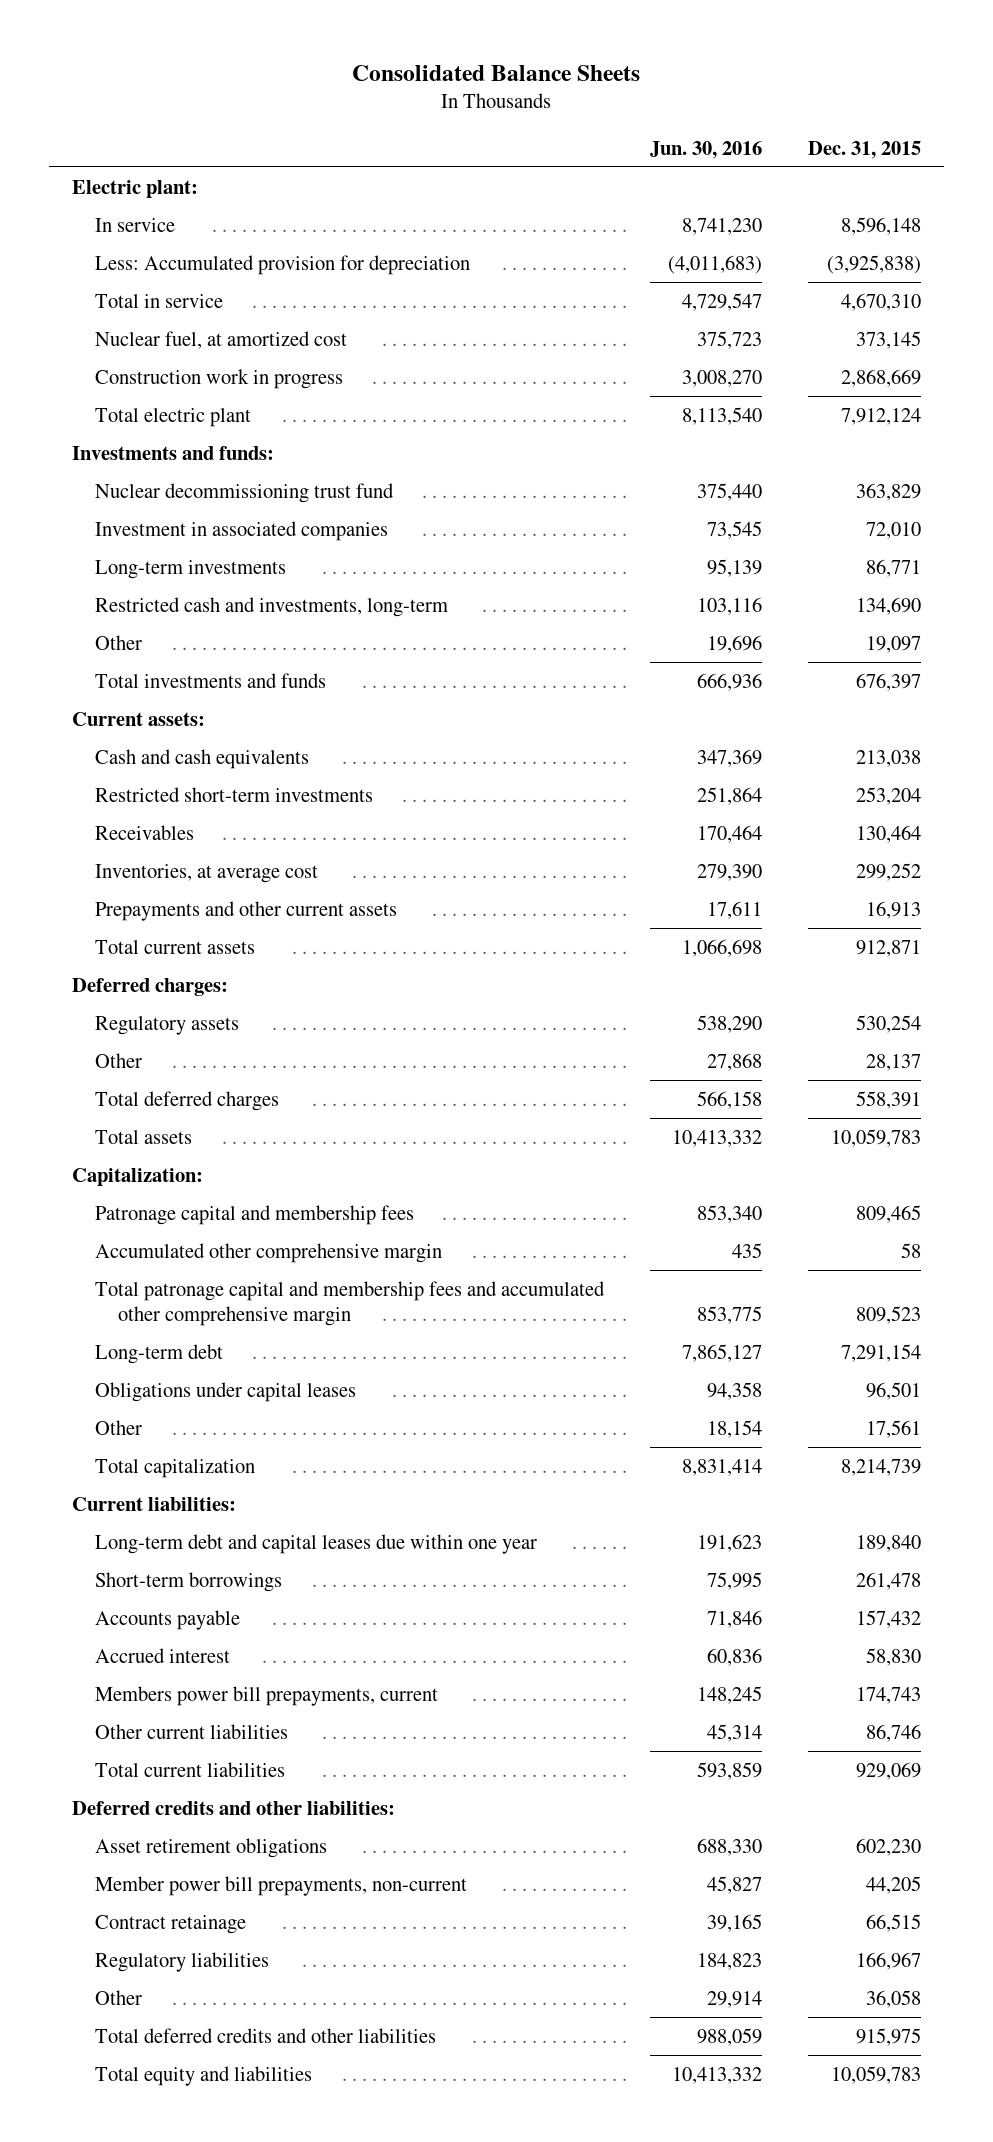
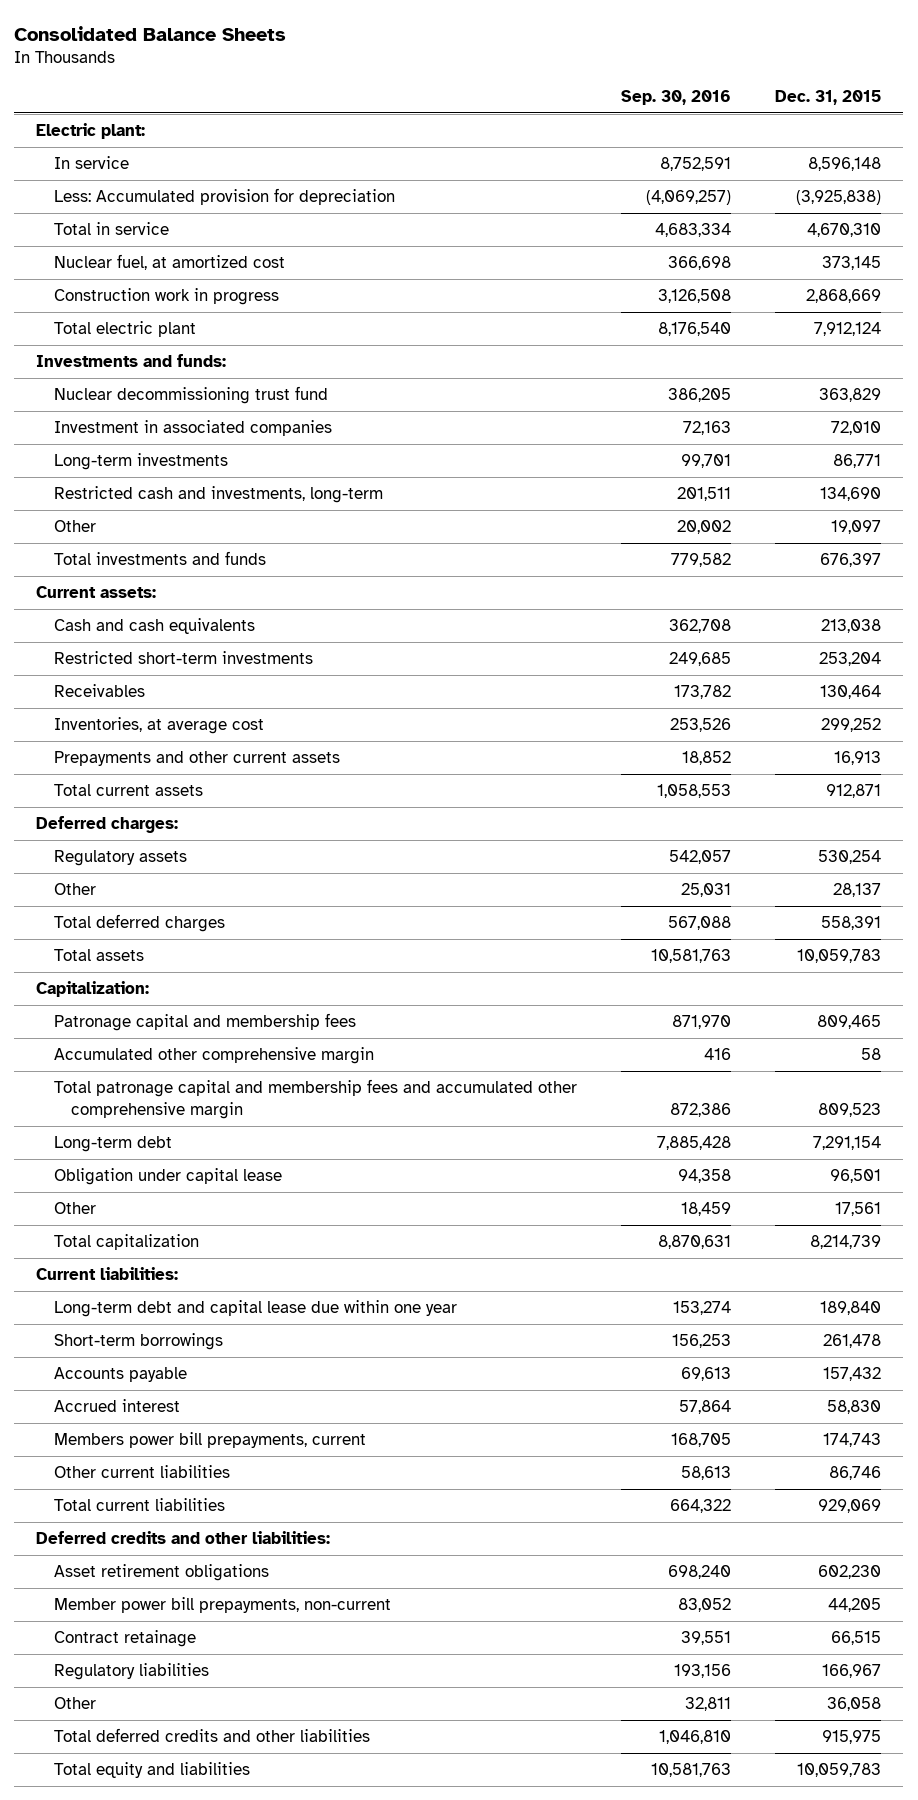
- | Jun. 30, 2016 | Dec. 31, 2015
+ | Sep. 30, 2016 | Dec. 31, 2015
- Obligations under capital leases | 94,358 | 96,501
+ Obligation under capital lease | 94,358 | 96,501
- Long-term debt and capital leases due within one year | 191,623 | 189,840
+ Long-term debt and capital lease due within one year | 153,274 | 189,840

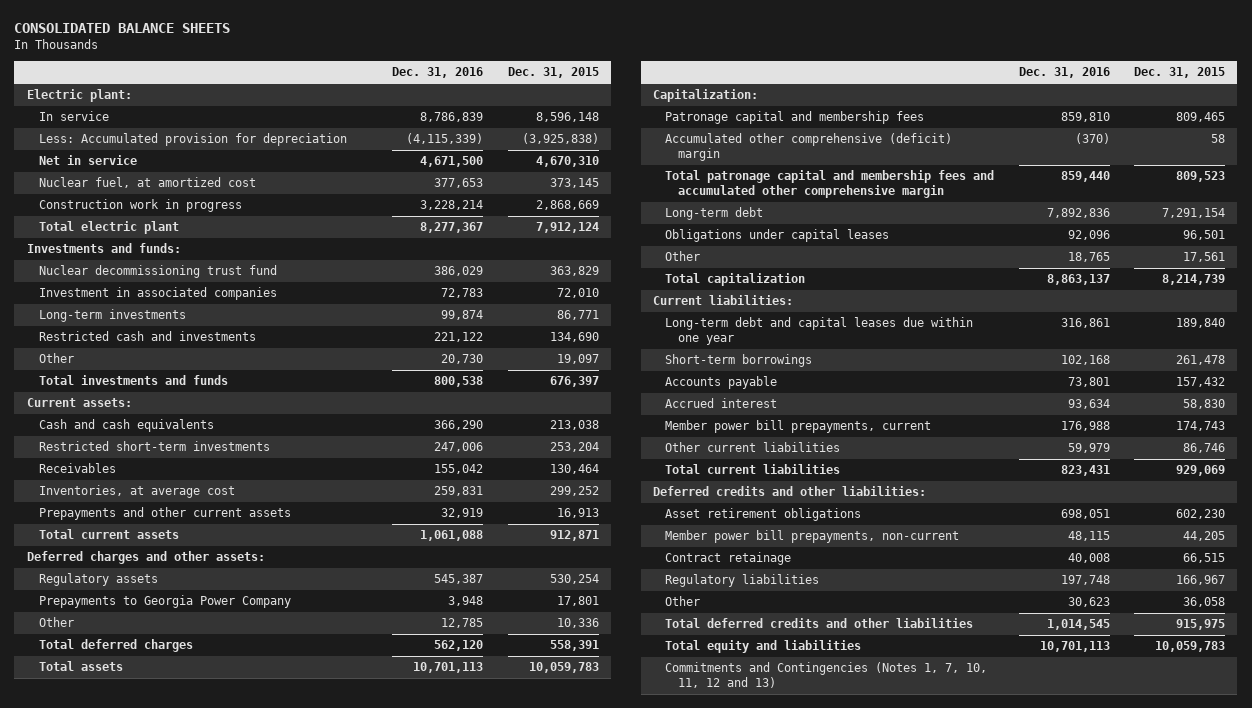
- Consolidated Balance Sheets
+ CONSOLIDATED BALANCE SHEETS
- | Sep. 30, 2016 | Dec. 31, 2015
+ | Dec. 31, 2016 | Dec. 31, 2015
- Total in service | 4,683,334 | 4,670,310
+ Net in service | 4,671,500 | 4,670,310
- Restricted cash and investments, long-term | 201,511 | 134,690
+ Restricted cash and investments | 221,122 | 134,690
- Deferred charges:
+ Deferred charges and other assets:
- Other | 25,031 | 28,137
+ Prepayments to Georgia Power Company | 3,948 | 17,801
+ Other | 12,785 | 10,336
- Accumulated other comprehensive margin | 416 | 58
+ Accumulated other comprehensive (deficit) margin | (370) | 58
- Obligation under capital lease | 94,358 | 96,501
+ Obligations under capital leases | 92,096 | 96,501
- Long-term debt and capital lease due within one year | 153,274 | 189,840
+ Long-term debt and capital leases due within one year | 316,861 | 189,840
- Members power bill prepayments, current | 168,705 | 174,743
+ Member power bill prepayments, current | 176,988 | 174,743
+ Commitments and Contingencies (Notes 1, 7, 10, 11, 12 and 13)

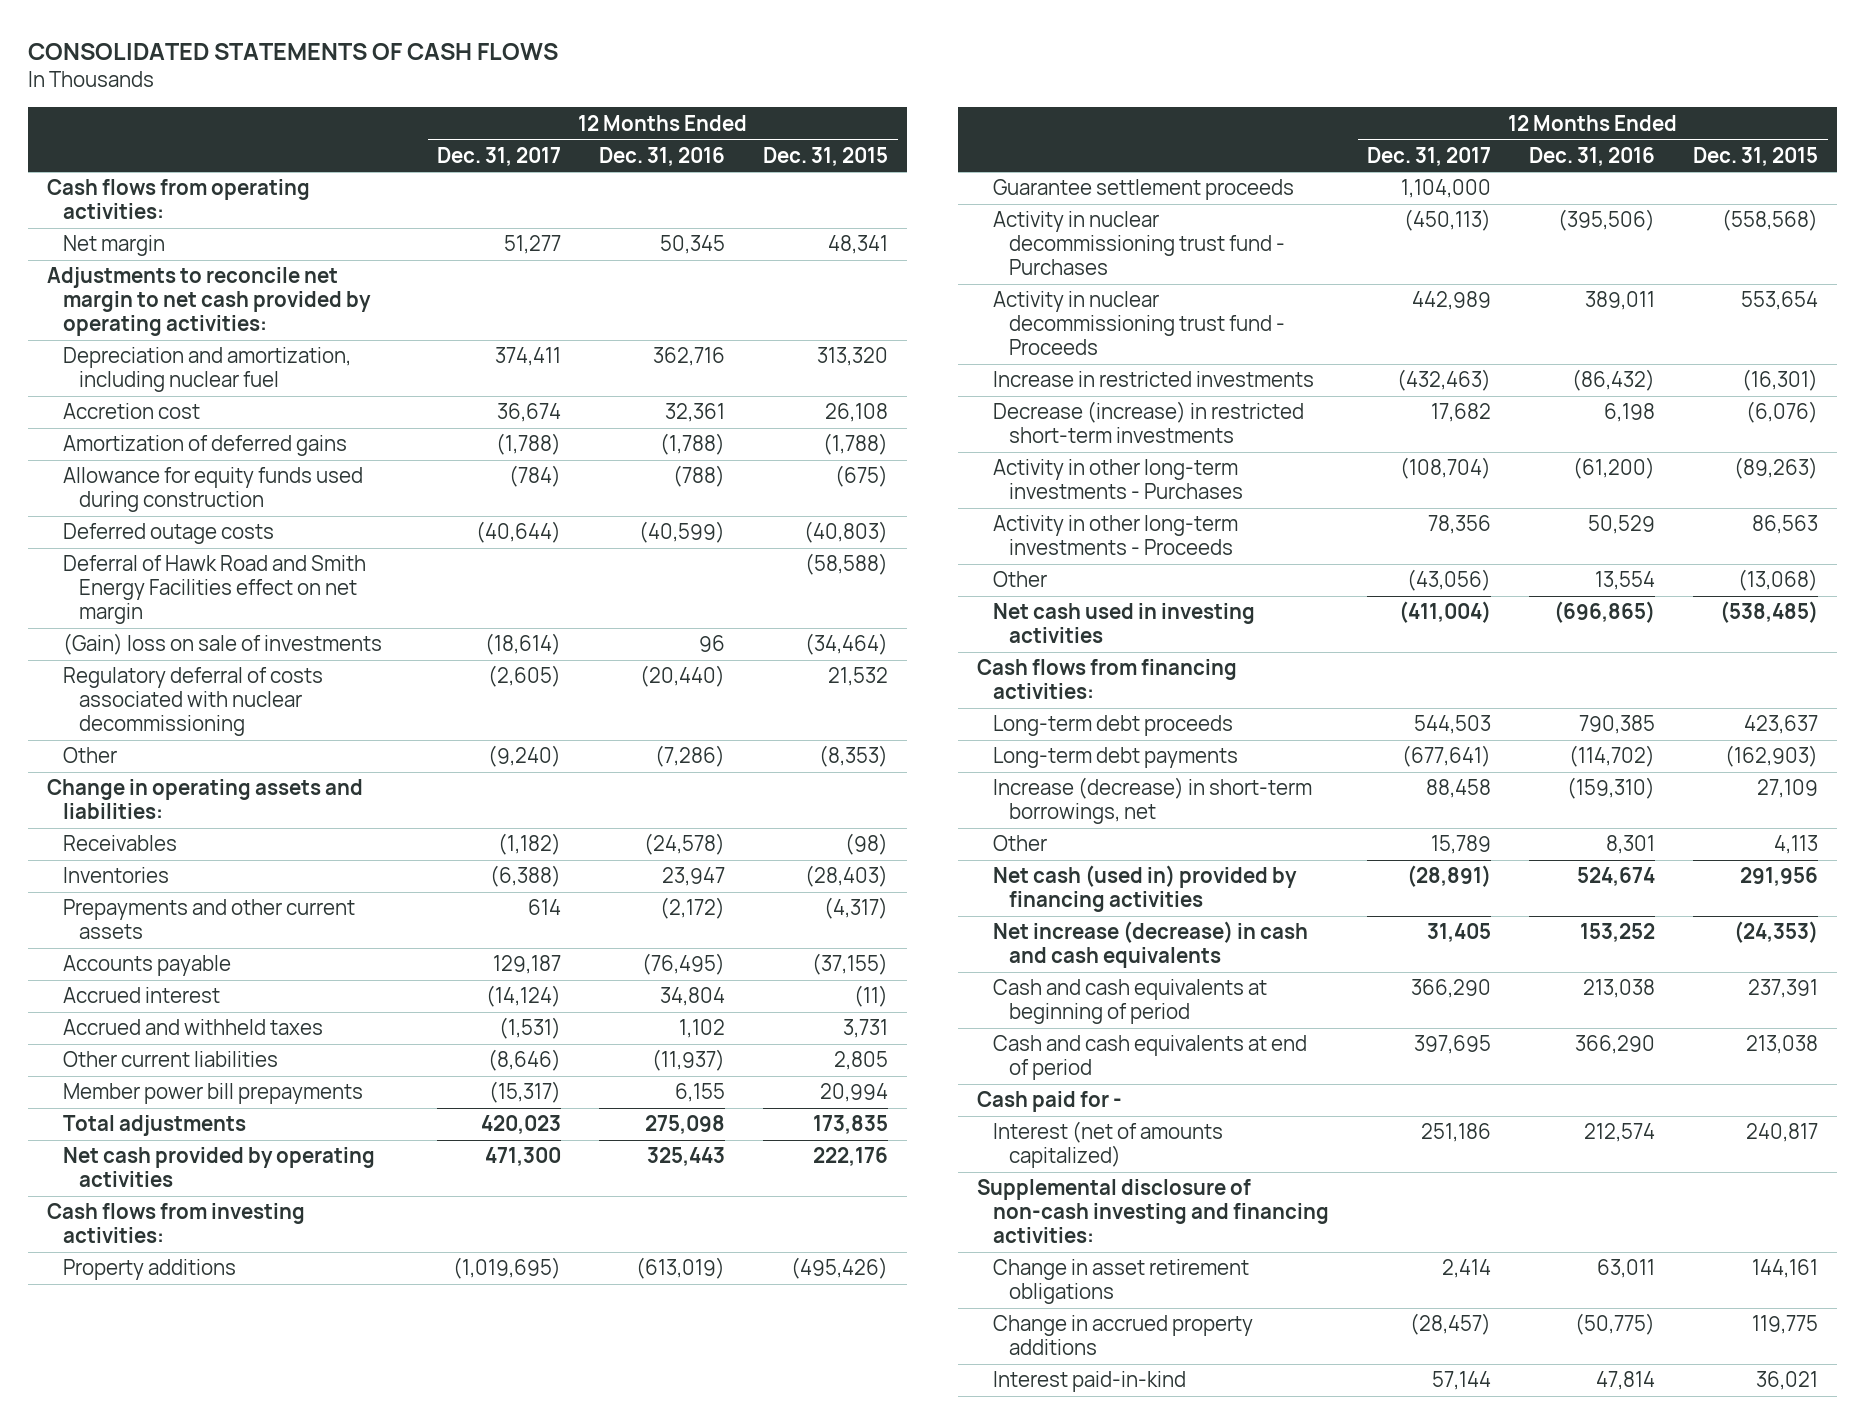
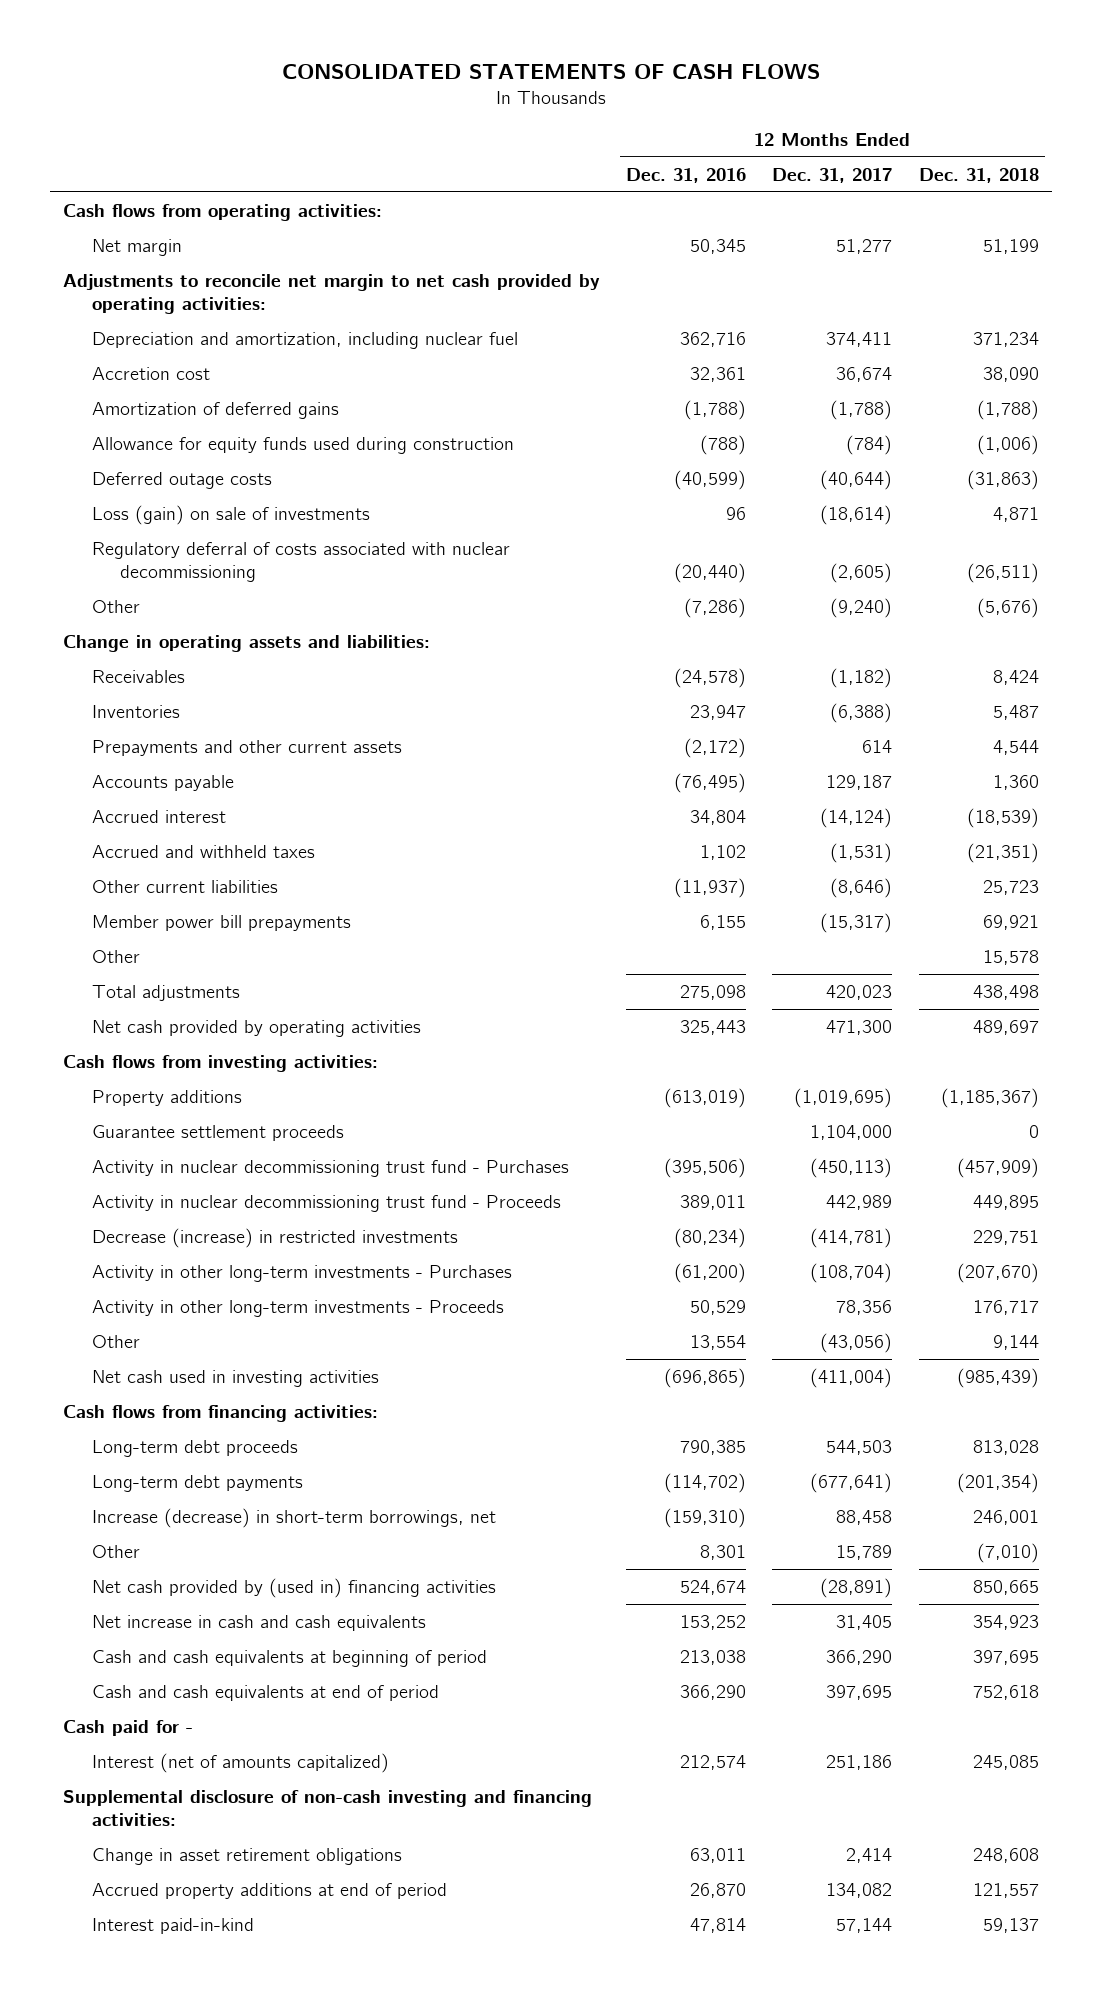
- | 12 Months Ended Dec. 31, 2017 | 12 Months Ended Dec. 31, 2016 | 12 Months Ended Dec. 31, 2015
+ | 12 Months Ended Dec. 31, 2016 | 12 Months Ended Dec. 31, 2017 | 12 Months Ended Dec. 31, 2018
- Deferral of Hawk Road and Smith Energy Facilities effect on net margin | | | (58,588)
- (Gain) loss on sale of investments | (18,614) | 96 | (34,464)
+ Loss (gain) on sale of investments | 96 | (18,614) | 4,871
+ Other | | | 15,578
- Increase in restricted investments | (432,463) | (86,432) | (16,301)
- Decrease (increase) in restricted short-term investments | 17,682 | 6,198 | (6,076)
+ Decrease (increase) in restricted investments | (80,234) | (414,781) | 229,751
- Net cash (used in) provided by financing activities | (28,891) | 524,674 | 291,956
- Net increase (decrease) in cash and cash equivalents | 31,405 | 153,252 | (24,353)
+ Net cash provided by (used in) financing activities | 524,674 | (28,891) | 850,665
+ Net increase in cash and cash equivalents | 153,252 | 31,405 | 354,923
- Change in accrued property additions | (28,457) | (50,775) | 119,775
+ Accrued property additions at end of period | 26,870 | 134,082 | 121,557

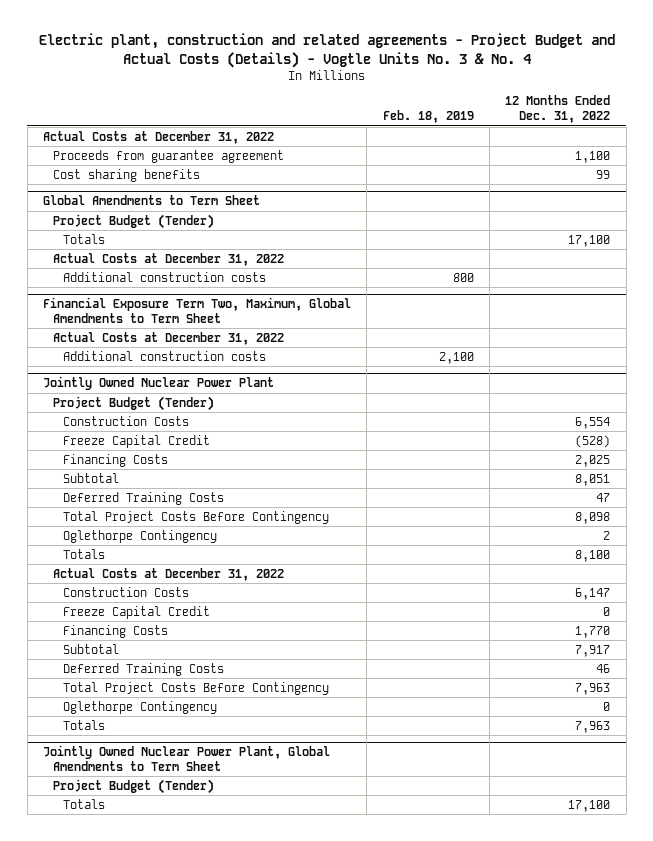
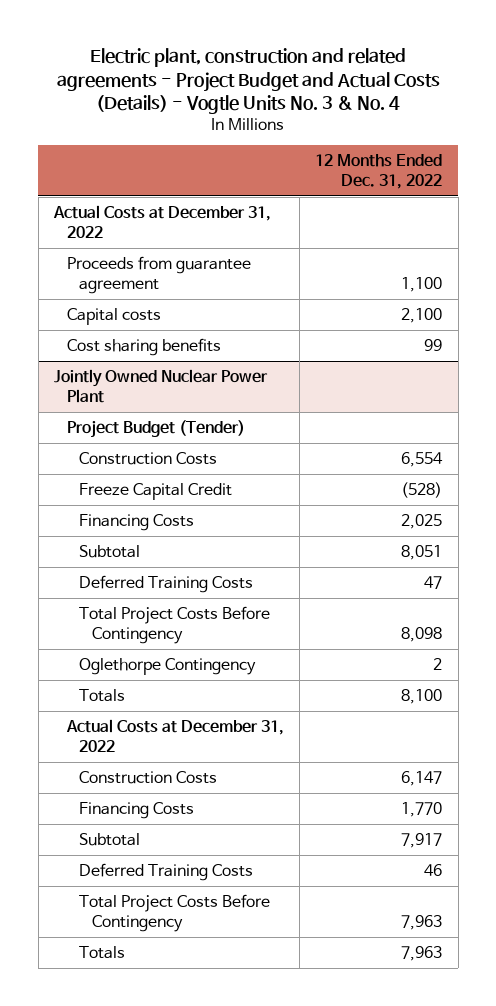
- | Feb. 18, 2019 | 12 Months Ended Dec. 31, 2022
+ | 12 Months Ended Dec. 31, 2022
+ Capital costs | 2,100
- Global Amendments to Term Sheet
- Project Budget (Tender)
- Totals | | 17,100
- Actual Costs at December 31, 2022
- Additional construction costs | 800 |
- Financial Exposure Term Two, Maximum, Global Amendments to Term Sheet
- Actual Costs at December 31, 2022
- Additional construction costs | 2,100 |
@ Jointly Owned Nuclear Power Plant
- Freeze Capital Credit | | 0
- Oglethorpe Contingency | | 0
- Jointly Owned Nuclear Power Plant, Global Amendments to Term Sheet
- Project Budget (Tender)
- Totals | | 17,100

